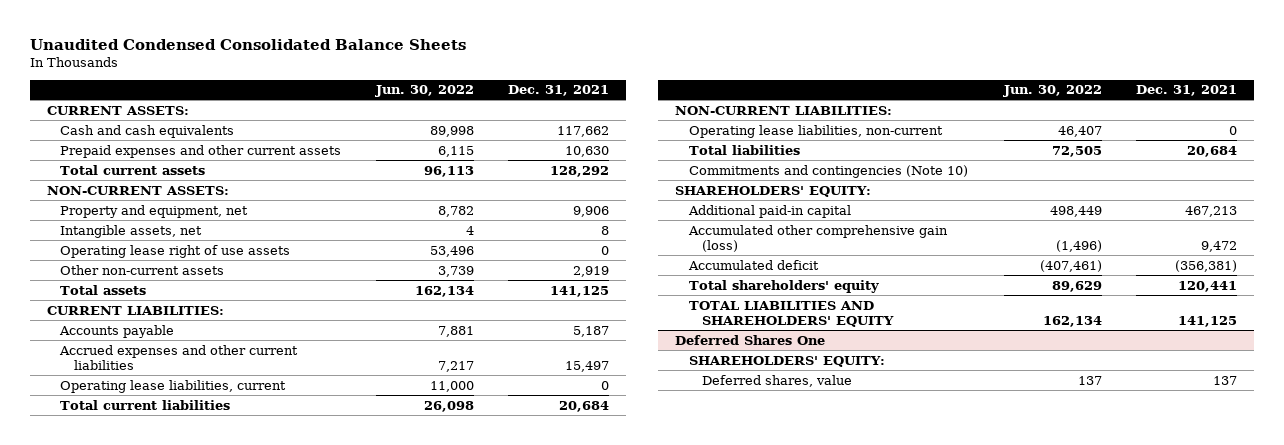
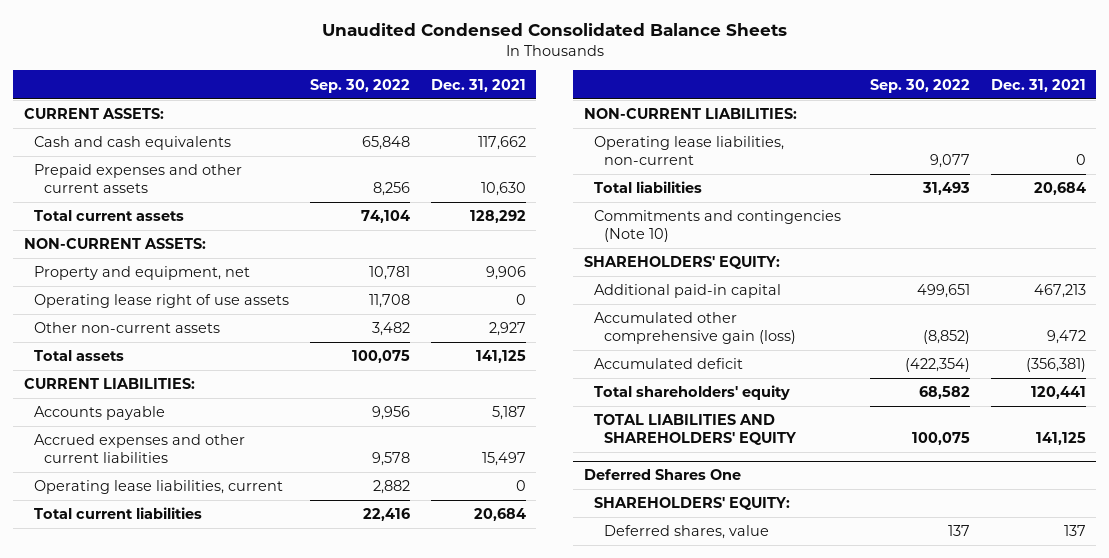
- | Jun. 30, 2022 | Dec. 31, 2021
+ | Sep. 30, 2022 | Dec. 31, 2021
- Intangible assets, net | 4 | 8
- Other non-current assets | 3,739 | 2,919
+ Other non-current assets | 3,482 | 2,927

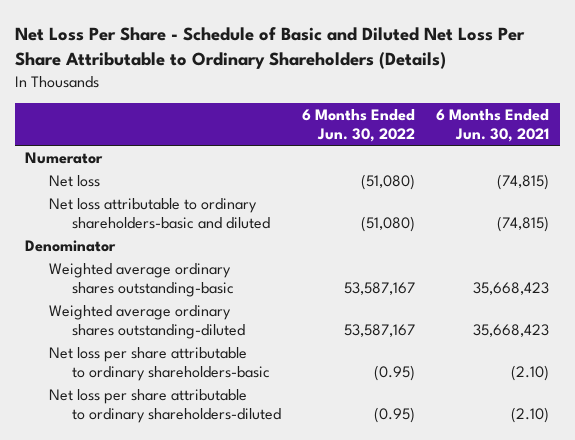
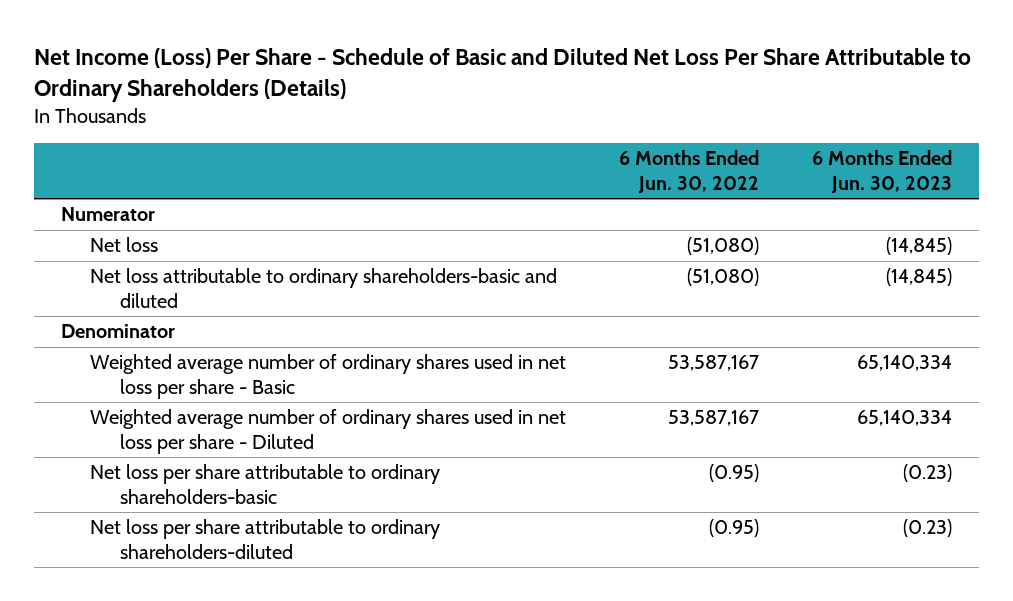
- Net Loss Per Share - Schedule of Basic and Diluted Net Loss Per Share Attributable to Ordinary Shareholders (Details)
+ Net Income (Loss) Per Share - Schedule of Basic and Diluted Net Loss Per Share Attributable to Ordinary Shareholders (Details)
- | 6 Months Ended Jun. 30, 2022 | 6 Months Ended Jun. 30, 2021
+ | 6 Months Ended Jun. 30, 2022 | 6 Months Ended Jun. 30, 2023
- Weighted average ordinary shares outstanding-basic | 53,587,167 | 35,668,423
- Weighted average ordinary shares outstanding-diluted | 53,587,167 | 35,668,423
+ Weighted average number of ordinary shares used in net loss per share - Basic | 53,587,167 | 65,140,334
+ Weighted average number of ordinary shares used in net loss per share - Diluted | 53,587,167 | 65,140,334

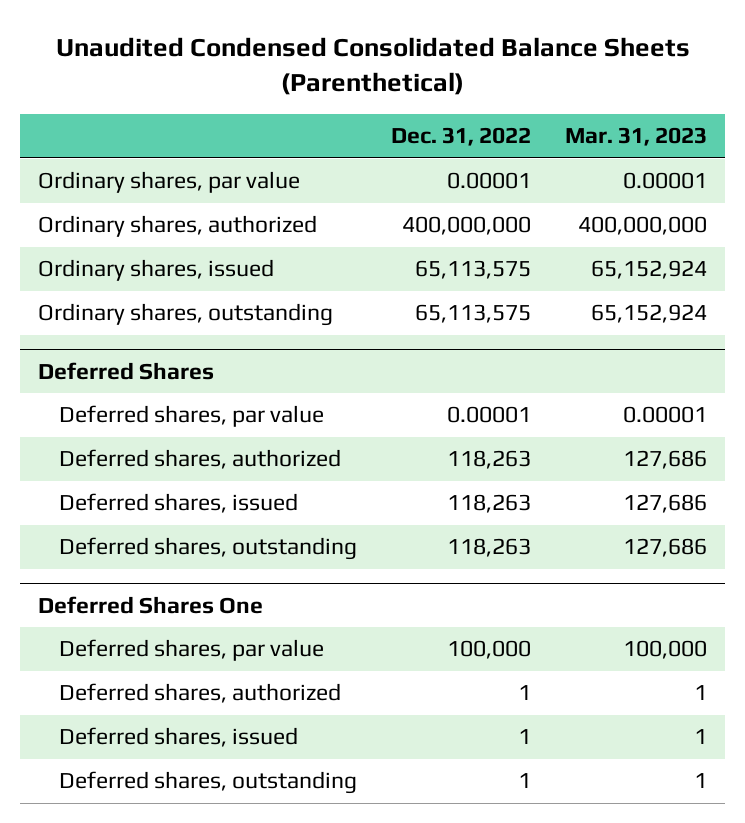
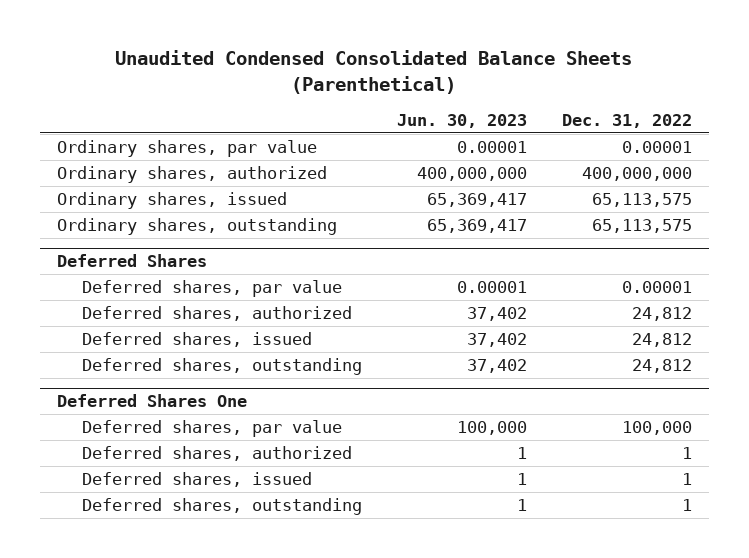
- | Dec. 31, 2022 | Mar. 31, 2023
+ | Jun. 30, 2023 | Dec. 31, 2022
@ Deferred Shares
- Deferred shares, authorized | 118,263 | 127,686
- Deferred shares, issued | 118,263 | 127,686
- Deferred shares, outstanding | 118,263 | 127,686
+ Deferred shares, authorized | 37,402 | 24,812
+ Deferred shares, issued | 37,402 | 24,812
+ Deferred shares, outstanding | 37,402 | 24,812

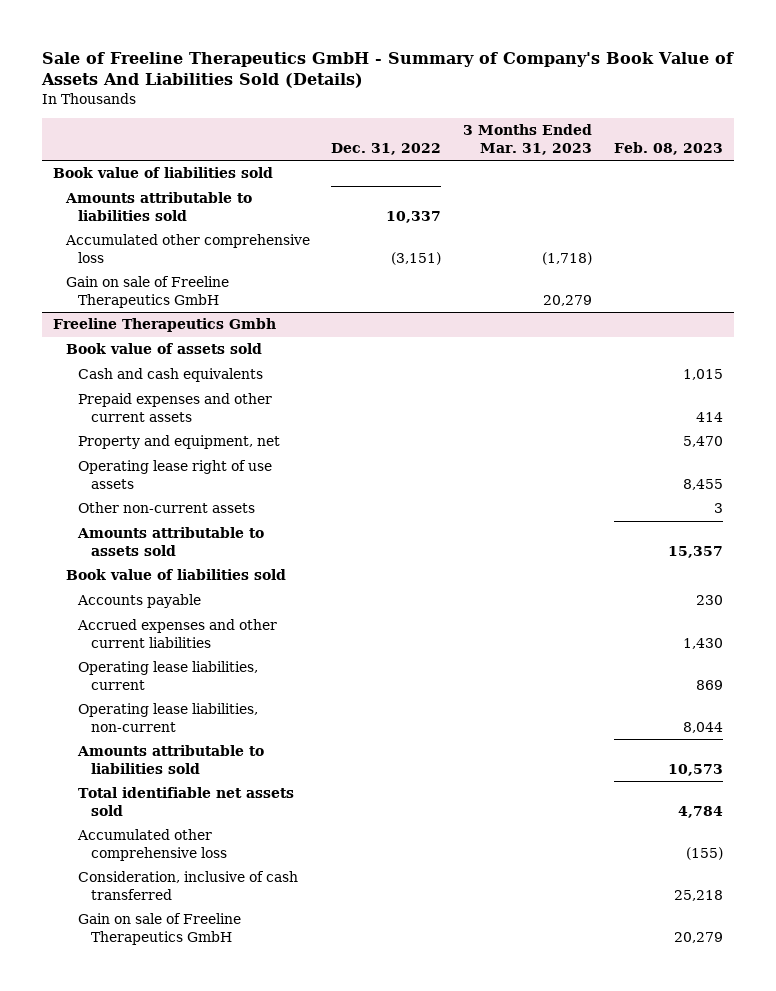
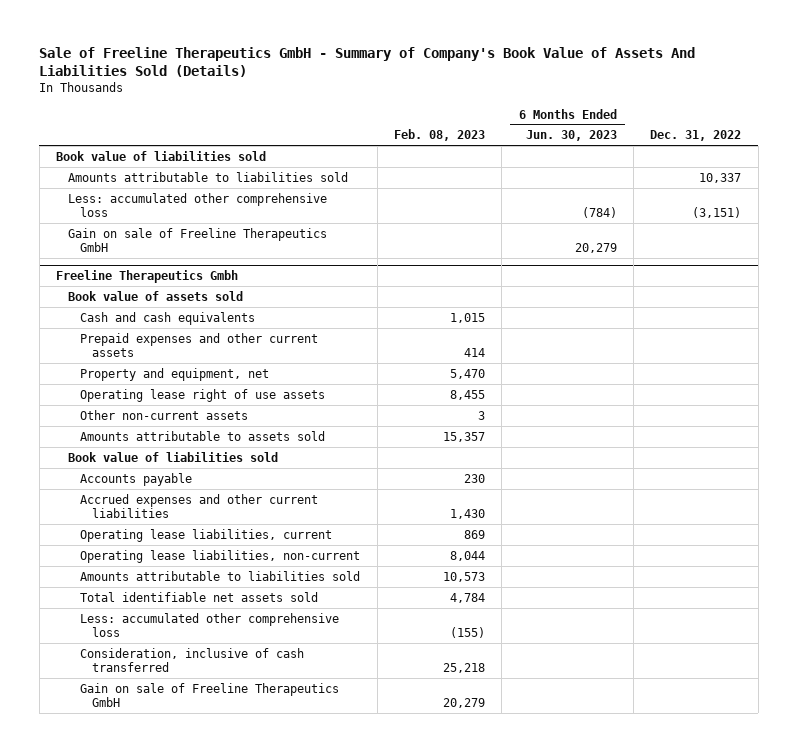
- | Dec. 31, 2022 | 3 Months Ended Mar. 31, 2023 | Feb. 08, 2023
+ | Feb. 08, 2023 | 6 Months Ended Jun. 30, 2023 | Dec. 31, 2022
- Accumulated other comprehensive loss | (3,151) | (1,718) |
+ Less: accumulated other comprehensive loss | | (784) | (3,151)
@ Freeline Therapeutics Gmbh
- Accumulated other comprehensive loss | | | (155)
+ Less: accumulated other comprehensive loss | (155) | |

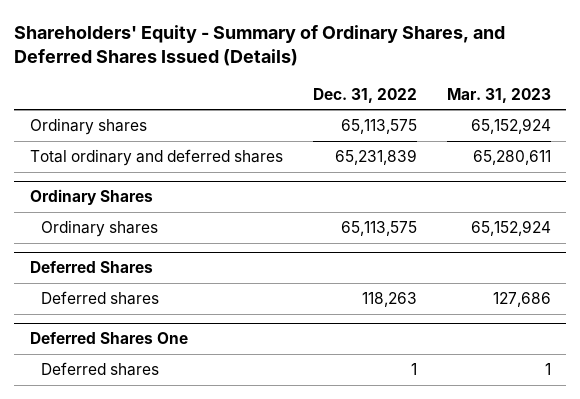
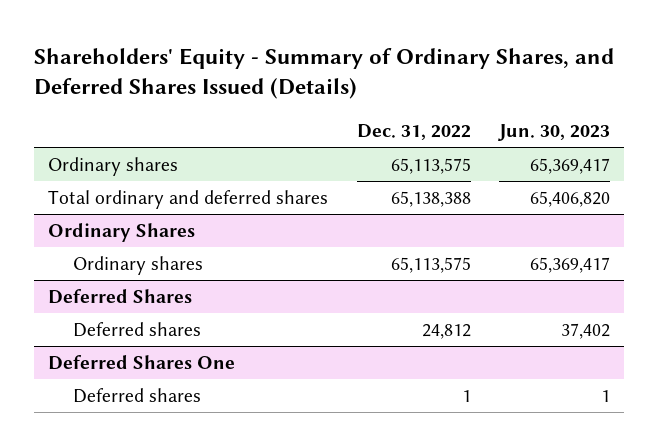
- | Dec. 31, 2022 | Mar. 31, 2023
+ | Dec. 31, 2022 | Jun. 30, 2023
- Total ordinary and deferred shares | 65,231,839 | 65,280,611
+ Total ordinary and deferred shares | 65,138,388 | 65,406,820
@ Deferred Shares
- Deferred shares | 118,263 | 127,686
+ Deferred shares | 24,812 | 37,402

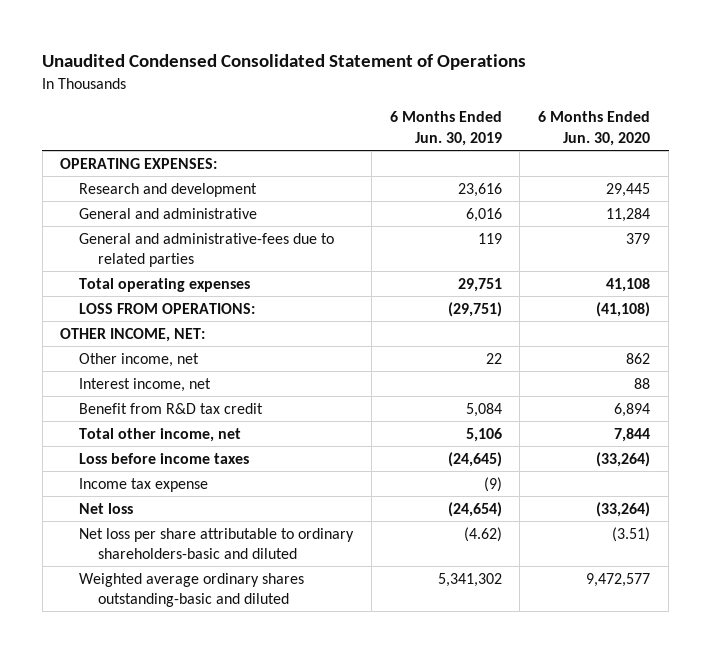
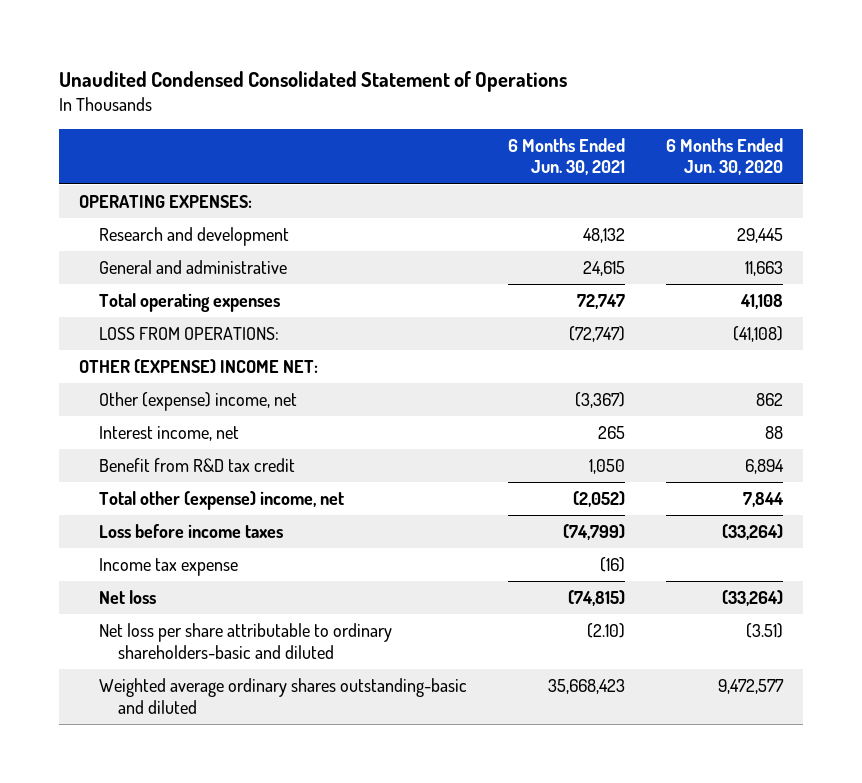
- | 6 Months Ended Jun. 30, 2019 | 6 Months Ended Jun. 30, 2020
+ | 6 Months Ended Jun. 30, 2021 | 6 Months Ended Jun. 30, 2020
- General and administrative | 6,016 | 11,284
- General and administrative-fees due to related parties | 119 | 379
+ General and administrative | 24,615 | 11,663
- OTHER INCOME, NET:
- Other income, net | 22 | 862
+ OTHER (EXPENSE) INCOME NET:
+ Other (expense) income, net | (3,367) | 862
- Total other income, net | 5,106 | 7,844
+ Total other (expense) income, net | (2,052) | 7,844

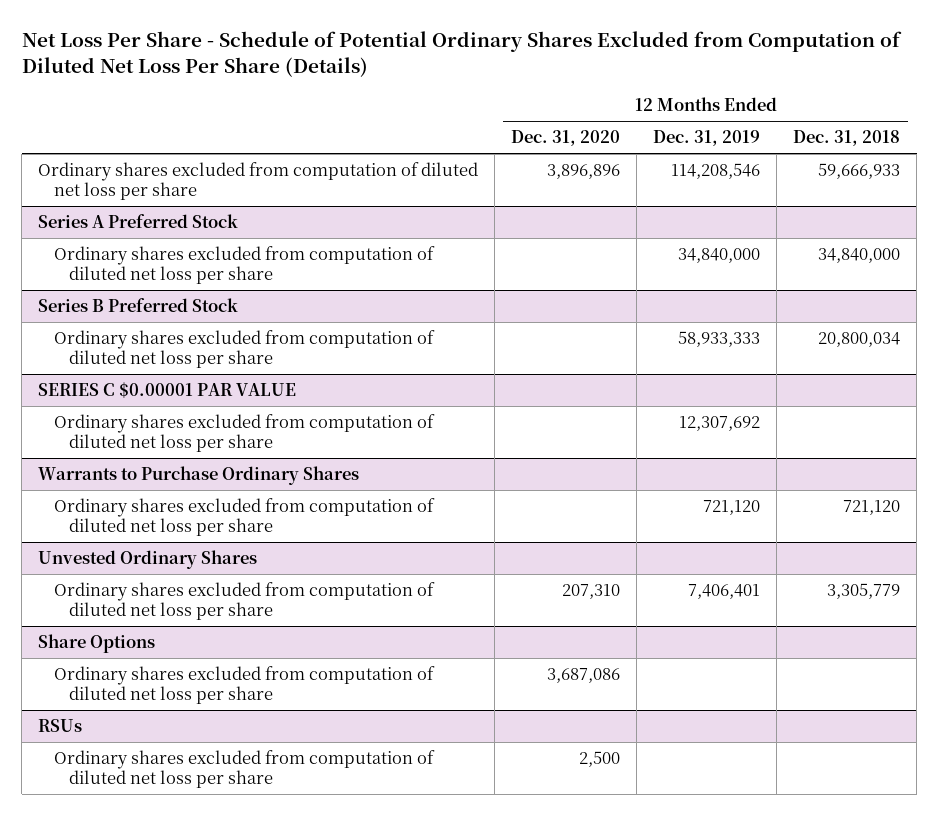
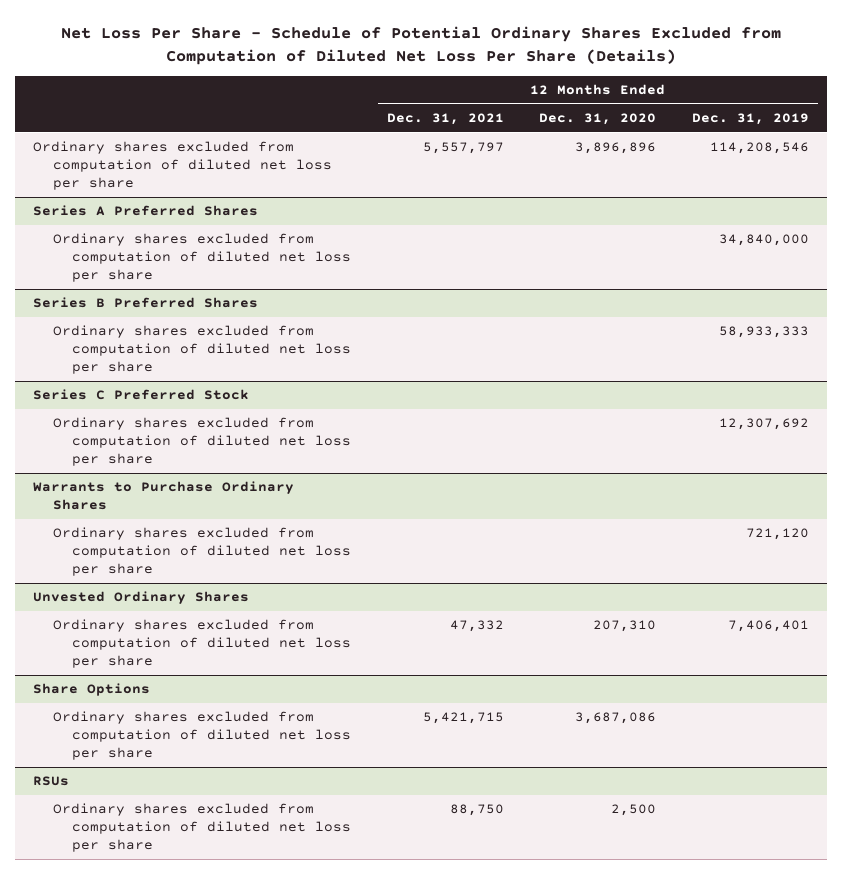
- | 12 Months Ended Dec. 31, 2020 | 12 Months Ended Dec. 31, 2019 | 12 Months Ended Dec. 31, 2018
+ | 12 Months Ended Dec. 31, 2021 | 12 Months Ended Dec. 31, 2020 | 12 Months Ended Dec. 31, 2019
- Series A Preferred Stock
+ Series A Preferred Shares
- Series B Preferred Stock
+ Series B Preferred Shares
- SERIES C $0.00001 PAR VALUE
+ Series C Preferred Stock

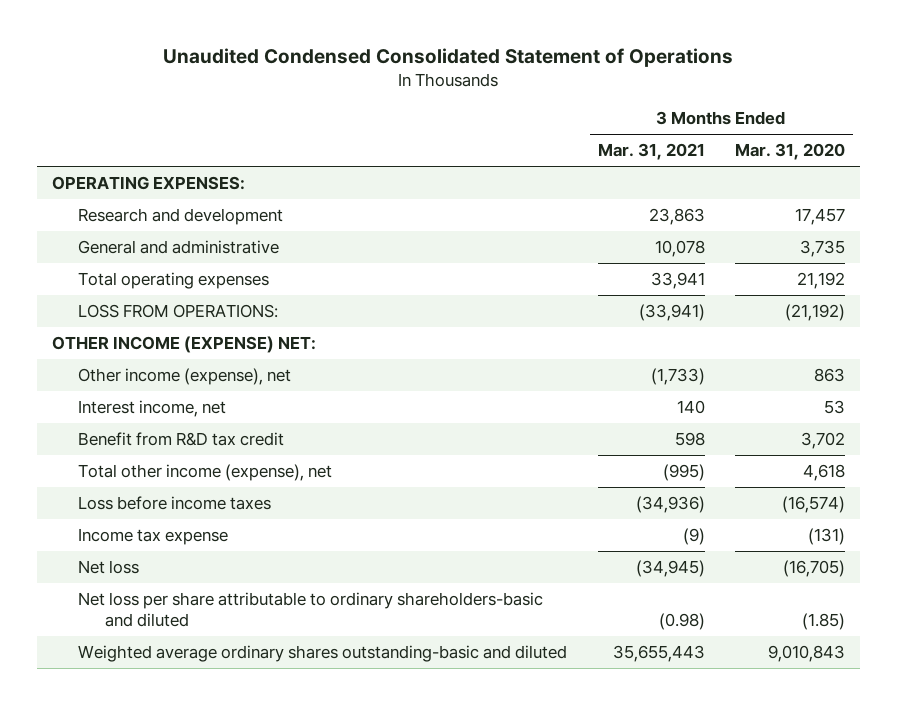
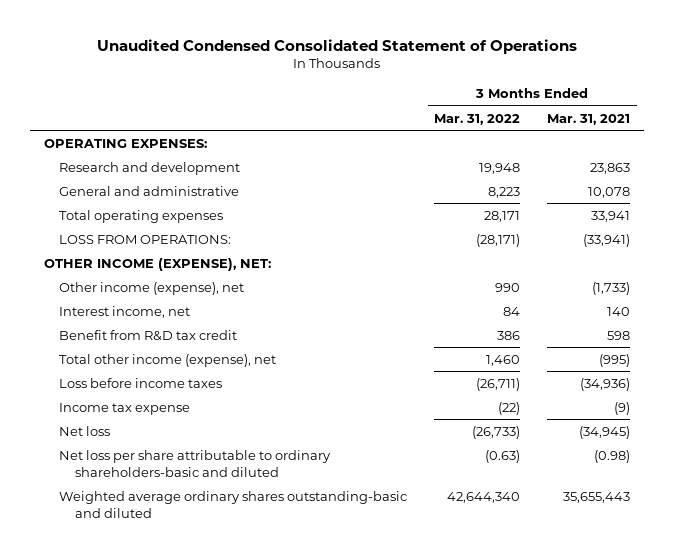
- | 3 Months Ended Mar. 31, 2021 | 3 Months Ended Mar. 31, 2020
+ | 3 Months Ended Mar. 31, 2022 | 3 Months Ended Mar. 31, 2021
- OTHER INCOME (EXPENSE) NET:
+ OTHER INCOME (EXPENSE), NET:

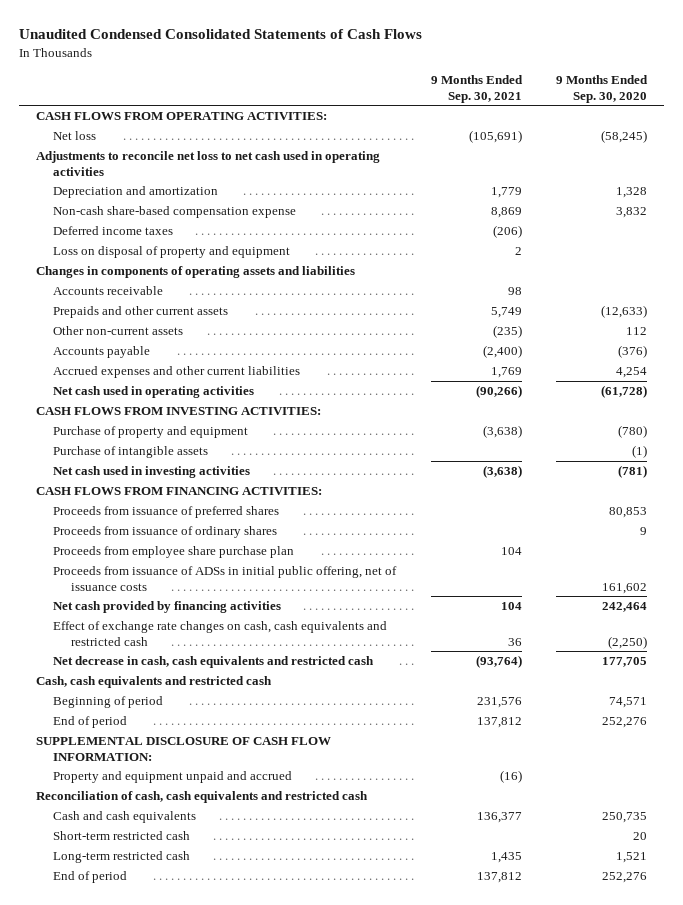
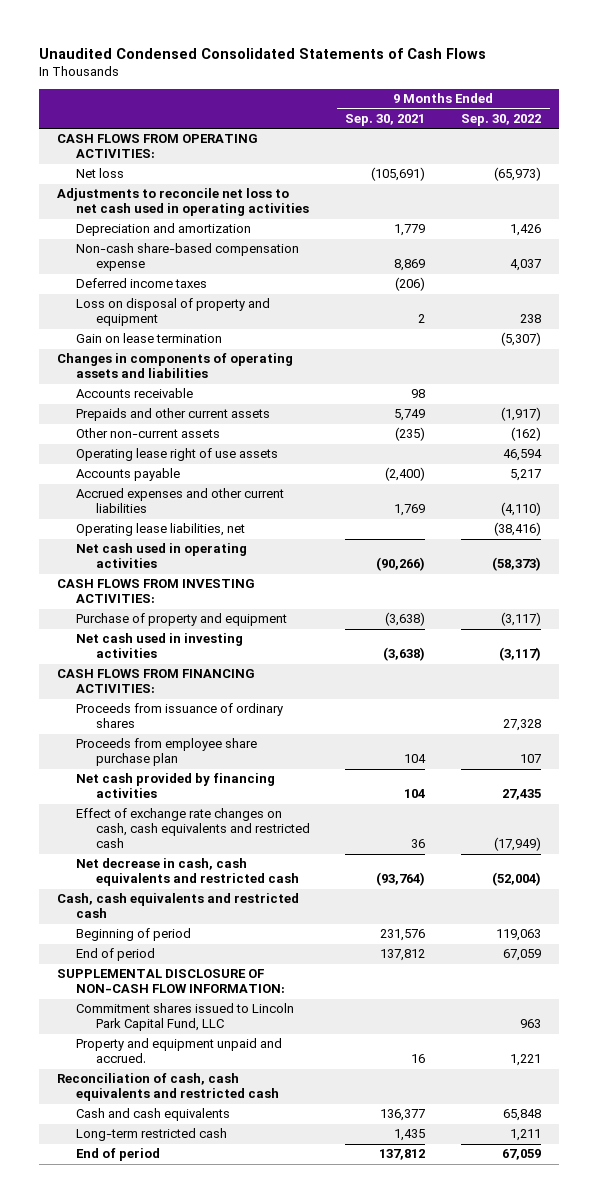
- | 9 Months Ended Sep. 30, 2021 | 9 Months Ended Sep. 30, 2020
+ | 9 Months Ended Sep. 30, 2021 | 9 Months Ended Sep. 30, 2022
+ Gain on lease termination | | (5,307)
+ Operating lease right of use assets | | 46,594
+ Operating lease liabilities, net | | (38,416)
- Purchase of intangible assets | | (1)
- Proceeds from issuance of preferred shares | | 80,853
- Proceeds from issuance of ADSs in initial public offering, net of issuance costs | | 161,602
- SUPPLEMENTAL DISCLOSURE OF CASH FLOW INFORMATION:
- Property and equipment unpaid and accrued | (16) |
+ SUPPLEMENTAL DISCLOSURE OF NON-CASH FLOW INFORMATION:
+ Commitment shares issued to Lincoln Park Capital Fund, LLC | | 963
+ Property and equipment unpaid and accrued. | 16 | 1,221
- Short-term restricted cash | | 20

